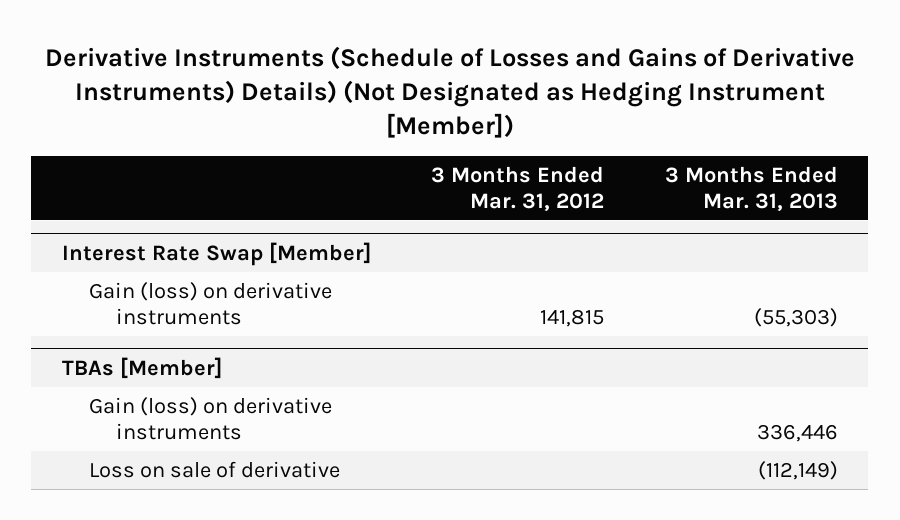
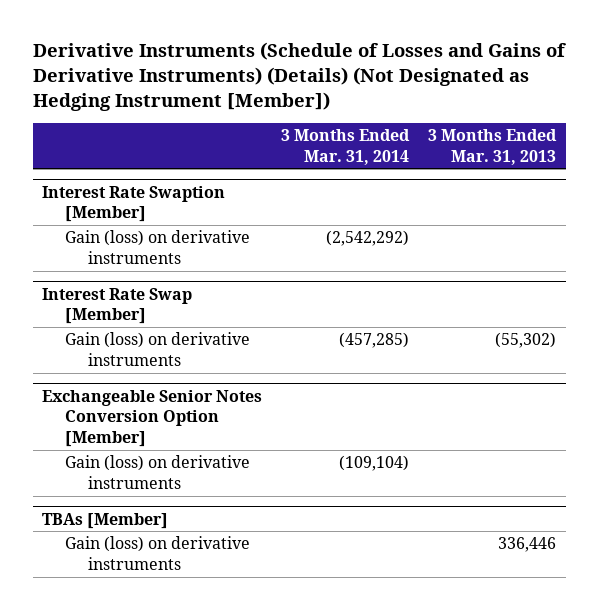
- Derivative Instruments (Schedule of Losses and Gains of Derivative Instruments) Details) (Not Designated as Hedging Instrument [Member])
+ Derivative Instruments (Schedule of Losses and Gains of Derivative Instruments) (Details) (Not Designated as Hedging Instrument [Member])
- | 3 Months Ended Mar. 31, 2012 | 3 Months Ended Mar. 31, 2013
+ | 3 Months Ended Mar. 31, 2014 | 3 Months Ended Mar. 31, 2013
+ Interest Rate Swaption [Member]
+ Gain (loss) on derivative instruments | (2,542,292) |
@ Interest Rate Swap [Member]
- Gain (loss) on derivative instruments | 141,815 | (55,303)
+ Gain (loss) on derivative instruments | (457,285) | (55,302)
+ Exchangeable Senior Notes Conversion Option [Member]
+ Gain (loss) on derivative instruments | (109,104) |
@ TBAs [Member]
- Loss on sale of derivative | | (112,149)

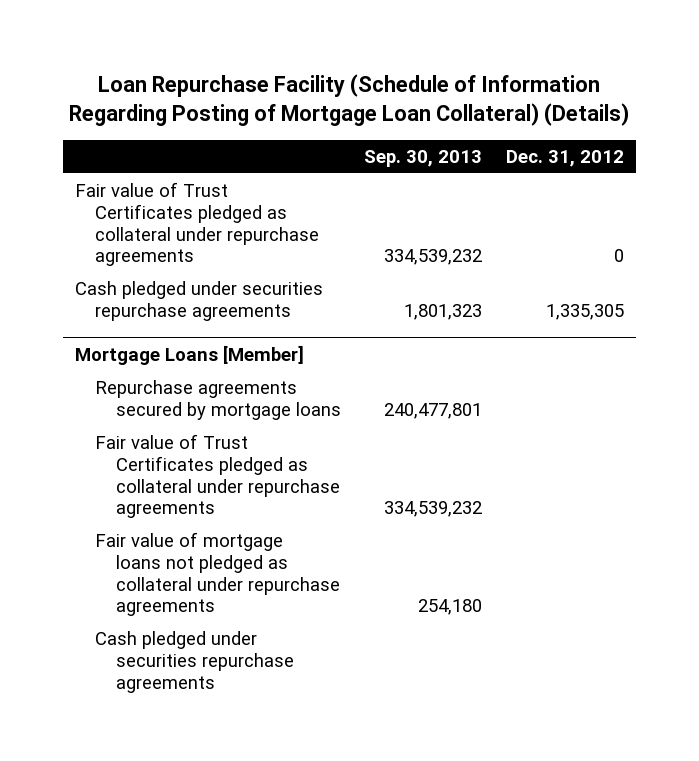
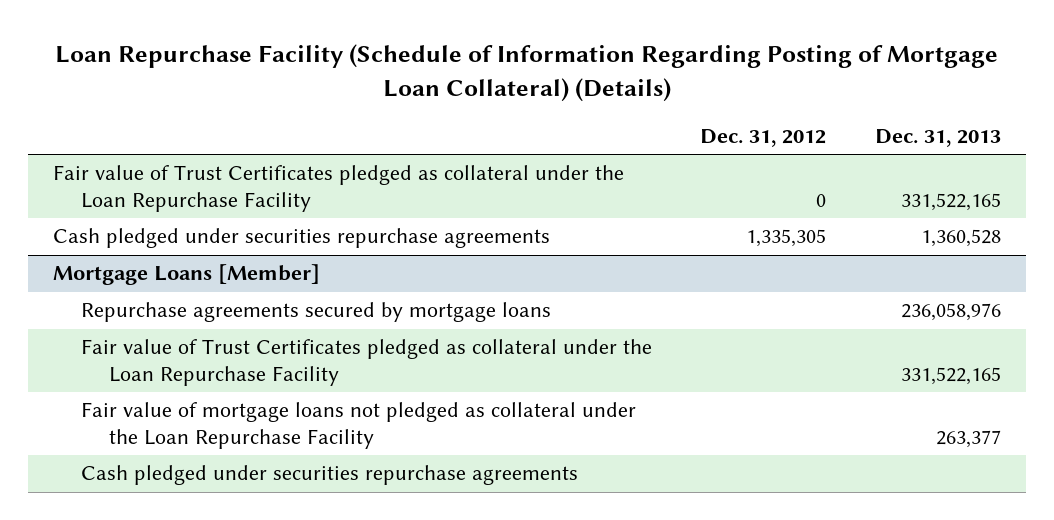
- | Sep. 30, 2013 | Dec. 31, 2012
+ | Dec. 31, 2012 | Dec. 31, 2013
- Fair value of Trust Certificates pledged as collateral under repurchase agreements | 334,539,232 | 0
+ Fair value of Trust Certificates pledged as collateral under the Loan Repurchase Facility | 0 | 331,522,165
@ Mortgage Loans [Member]
- Fair value of Trust Certificates pledged as collateral under repurchase agreements | 334,539,232 |
- Fair value of mortgage loans not pledged as collateral under repurchase agreements | 254,180 |
+ Fair value of Trust Certificates pledged as collateral under the Loan Repurchase Facility | | 331,522,165
+ Fair value of mortgage loans not pledged as collateral under the Loan Repurchase Facility | | 263,377

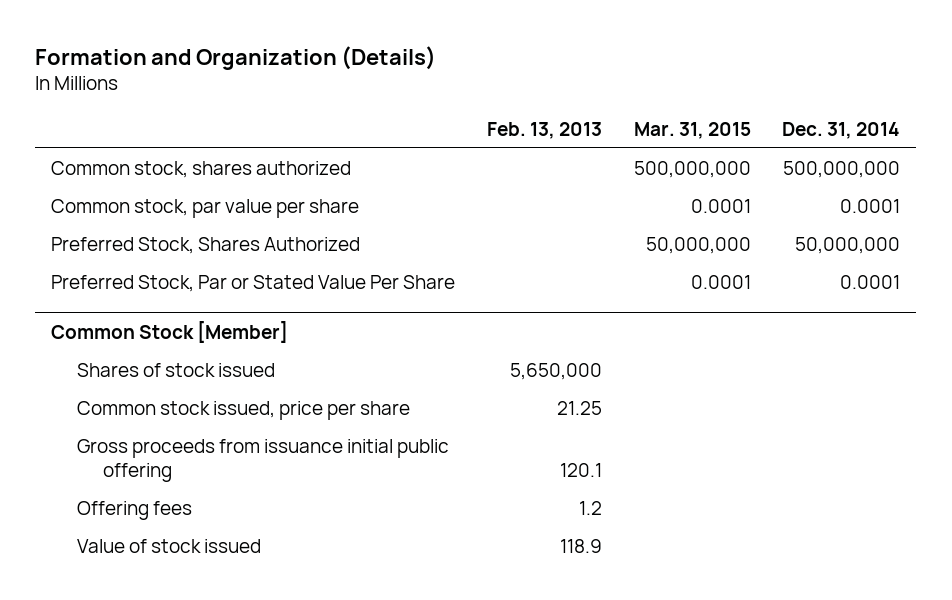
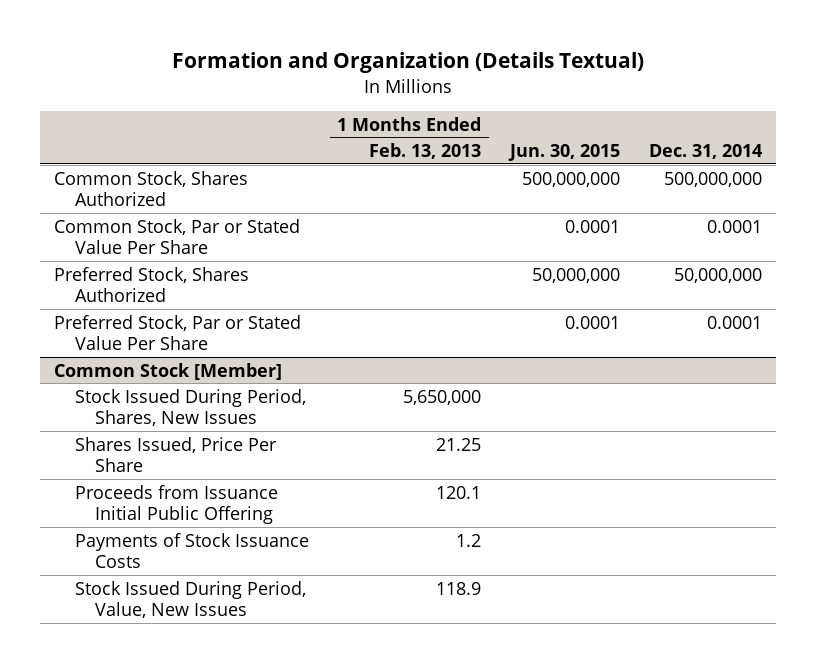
- Formation and Organization (Details)
+ Formation and Organization (Details Textual)
- | Feb. 13, 2013 | Mar. 31, 2015 | Dec. 31, 2014
+ | 1 Months Ended Feb. 13, 2013 | Jun. 30, 2015 | Dec. 31, 2014
- Common stock, shares authorized | | 500,000,000 | 500,000,000
- Common stock, par value per share | | 0.0001 | 0.0001
+ Common Stock, Shares Authorized | | 500,000,000 | 500,000,000
+ Common Stock, Par or Stated Value Per Share | | 0.0001 | 0.0001
@ Common Stock [Member]
- Shares of stock issued | 5,650,000 | |
- Common stock issued, price per share | 21.25 | |
- Gross proceeds from issuance initial public offering | 120.1 | |
- Offering fees | 1.2 | |
- Value of stock issued | 118.9 | |
+ Stock Issued During Period, Shares, New Issues | 5,650,000 | |
+ Shares Issued, Price Per Share | 21.25 | |
+ Proceeds from Issuance Initial Public Offering | 120.1 | |
+ Payments of Stock Issuance Costs | 1.2 | |
+ Stock Issued During Period, Value, New Issues | 118.9 | |

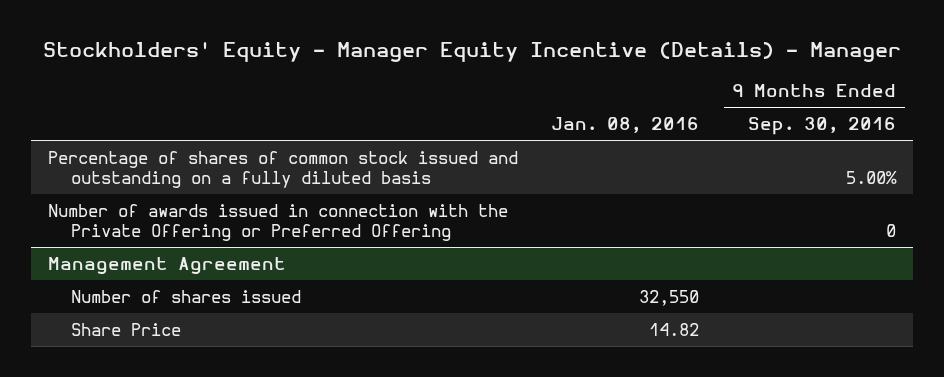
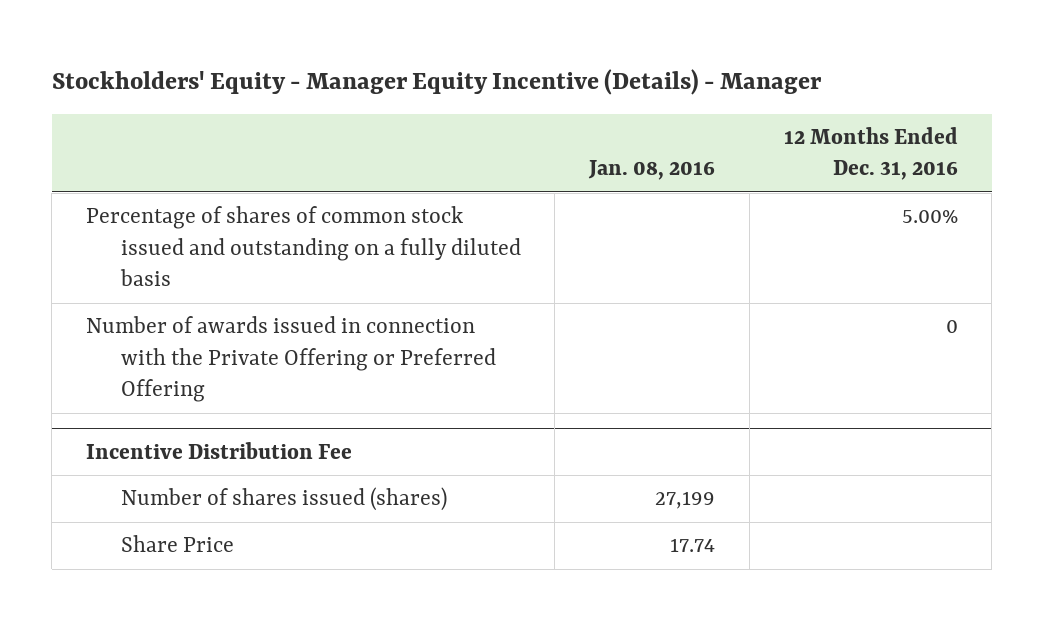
- | Jan. 08, 2016 | 9 Months Ended Sep. 30, 2016
+ | Jan. 08, 2016 | 12 Months Ended Dec. 31, 2016
- Management Agreement
- Number of shares issued | 32,550 |
- Share Price | 14.82 |
+ Incentive Distribution Fee
+ Number of shares issued (shares) | 27,199 |
+ Share Price | 17.74 |

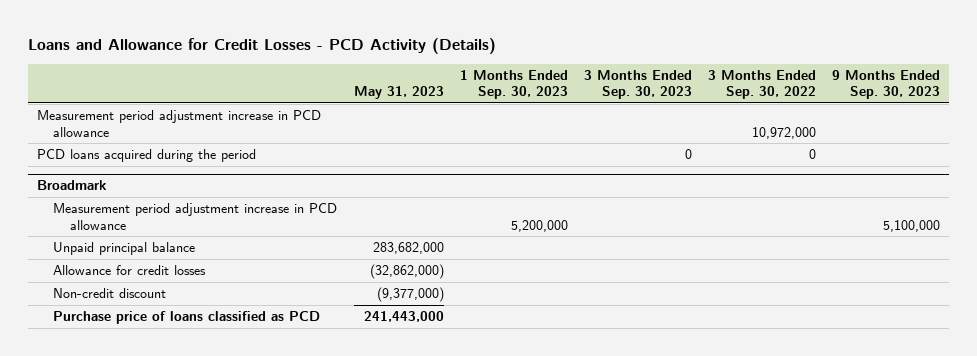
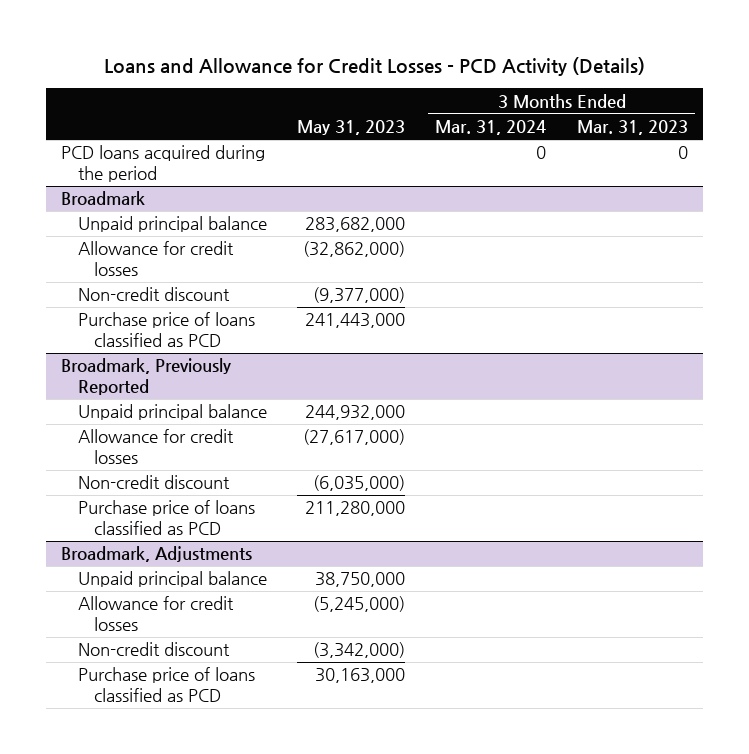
- | May 31, 2023 | 1 Months Ended Sep. 30, 2023 | 3 Months Ended Sep. 30, 2023 | 3 Months Ended Sep. 30, 2022 | 9 Months Ended Sep. 30, 2023
+ | May 31, 2023 | 3 Months Ended Mar. 31, 2024 | 3 Months Ended Mar. 31, 2023
- Measurement period adjustment increase in PCD allowance | | | | 10,972,000 |
@ Broadmark
- Measurement period adjustment increase in PCD allowance | | 5,200,000 | | | 5,100,000
+ Broadmark, Previously Reported
+ Unpaid principal balance | 244,932,000 | |
+ Allowance for credit losses | (27,617,000) | |
+ Non-credit discount | (6,035,000) | |
+ Purchase price of loans classified as PCD | 211,280,000 | |
+ Broadmark, Adjustments
+ Unpaid principal balance | 38,750,000 | |
+ Allowance for credit losses | (5,245,000) | |
+ Non-credit discount | (3,342,000) | |
+ Purchase price of loans classified as PCD | 30,163,000 | |

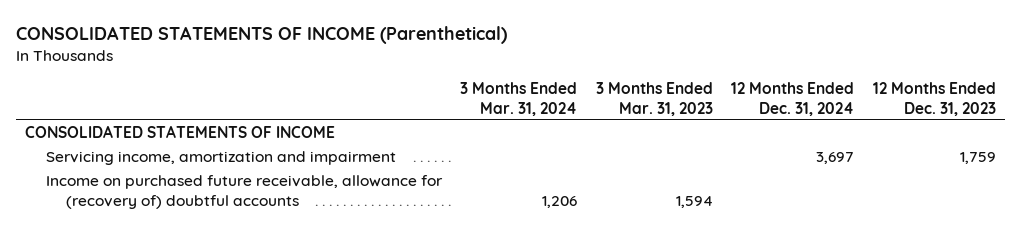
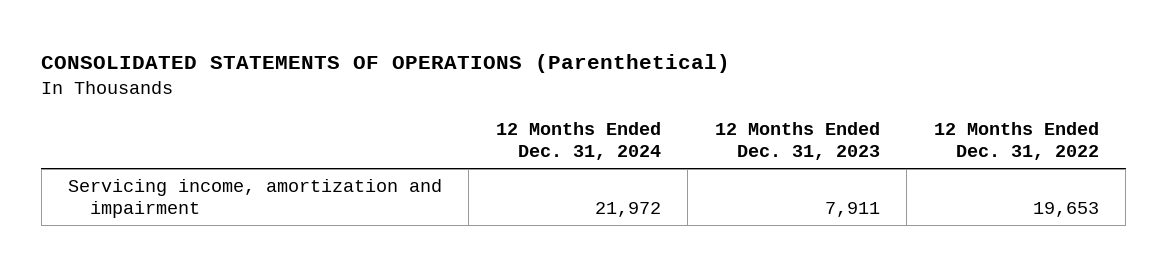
- CONSOLIDATED STATEMENTS OF INCOME (Parenthetical)
+ CONSOLIDATED STATEMENTS OF OPERATIONS (Parenthetical)
- | 3 Months Ended Mar. 31, 2024 | 3 Months Ended Mar. 31, 2023 | 12 Months Ended Dec. 31, 2024 | 12 Months Ended Dec. 31, 2023
+ | 12 Months Ended Dec. 31, 2024 | 12 Months Ended Dec. 31, 2023 | 12 Months Ended Dec. 31, 2022
- CONSOLIDATED STATEMENTS OF INCOME
- Servicing income, amortization and impairment | | | 3,697 | 1,759
- Income on purchased future receivable, allowance for (recovery of) doubtful accounts | 1,206 | 1,594 | |
+ Servicing income, amortization and impairment | 21,972 | 7,911 | 19,653

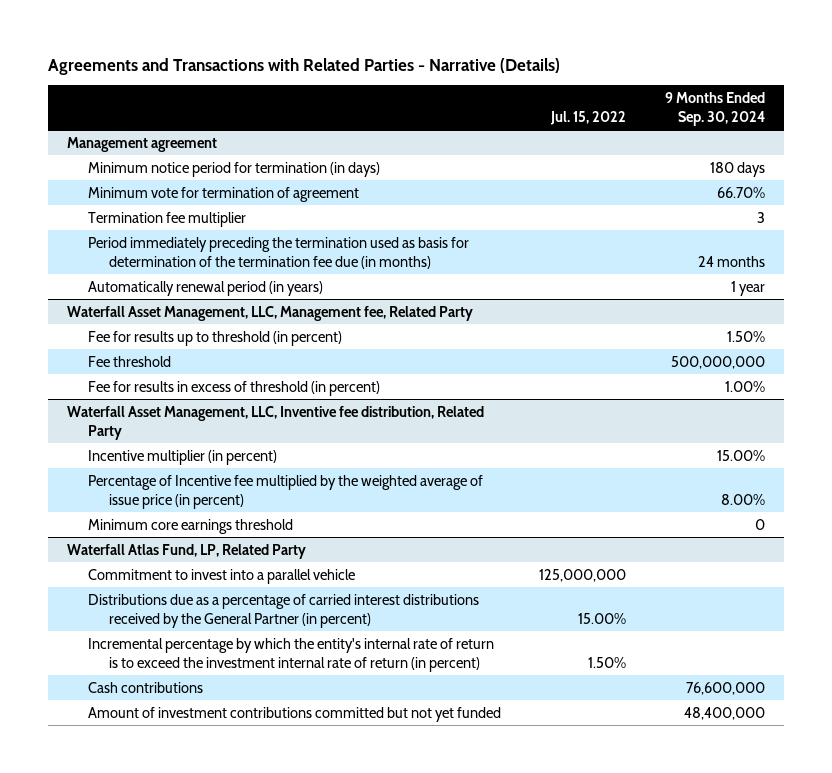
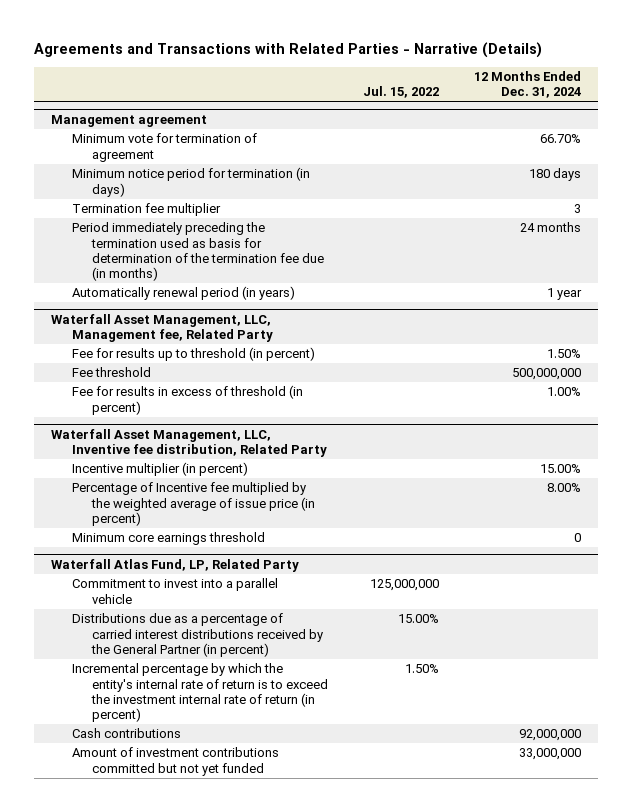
- | Jul. 15, 2022 | 9 Months Ended Sep. 30, 2024
+ | Jul. 15, 2022 | 12 Months Ended Dec. 31, 2024
@ Management agreement
moved down: Minimum notice period for termination (in days) | | 180 days

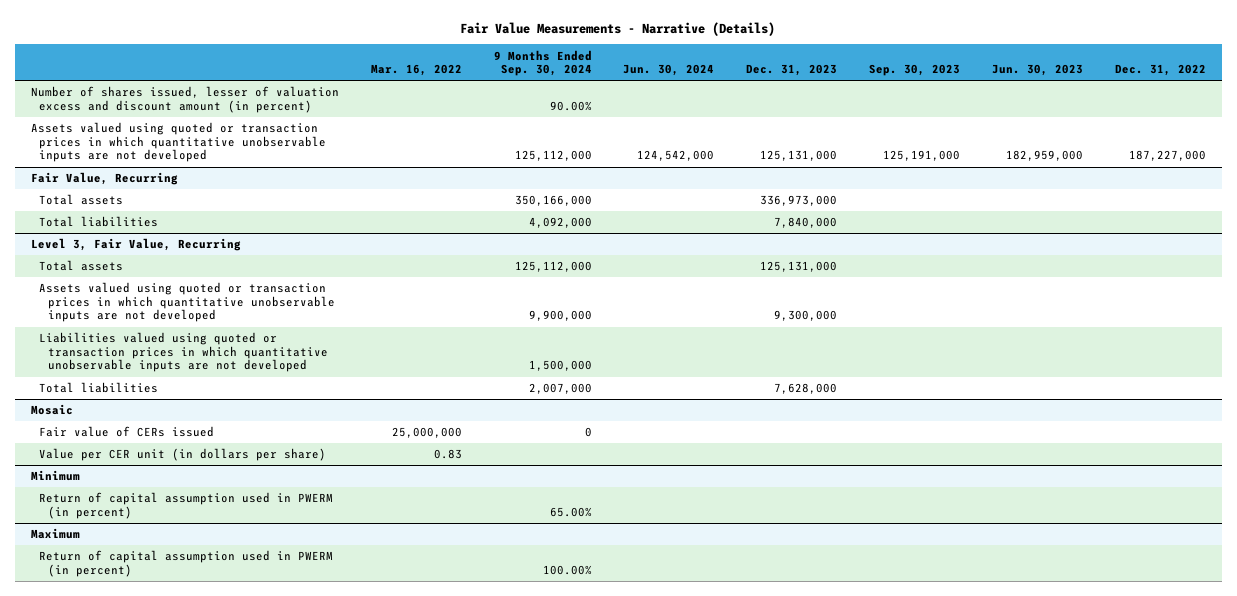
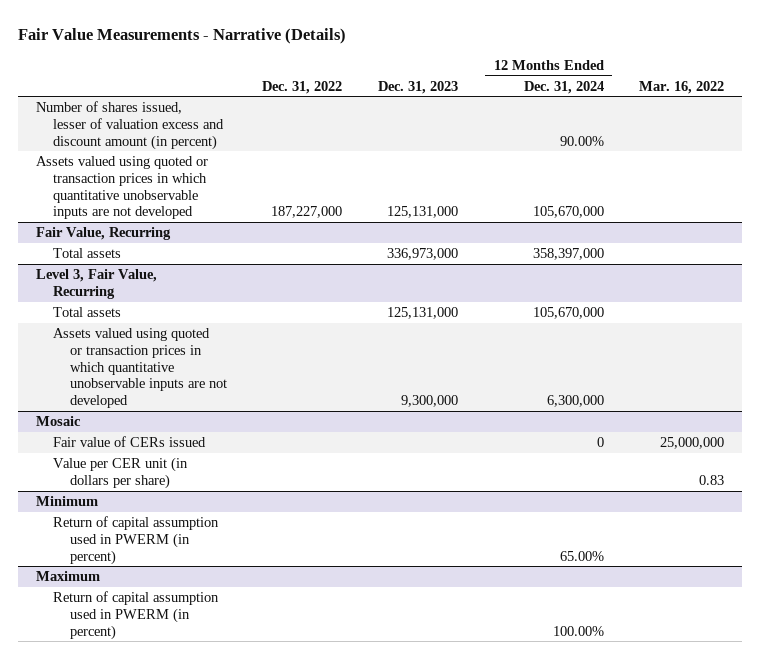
- | Mar. 16, 2022 | 9 Months Ended Sep. 30, 2024 | Jun. 30, 2024 | Dec. 31, 2023 | Sep. 30, 2023 | Jun. 30, 2023 | Dec. 31, 2022
+ | Dec. 31, 2022 | Dec. 31, 2023 | 12 Months Ended Dec. 31, 2024 | Mar. 16, 2022
@ Fair Value, Recurring
- Total liabilities | | 4,092,000 | | 7,840,000 | | |
@ Level 3, Fair Value, Recurring
- Liabilities valued using quoted or transaction prices in which quantitative unobservable inputs are not developed | | 1,500,000 | | | | |
- Total liabilities | | 2,007,000 | | 7,628,000 | | |

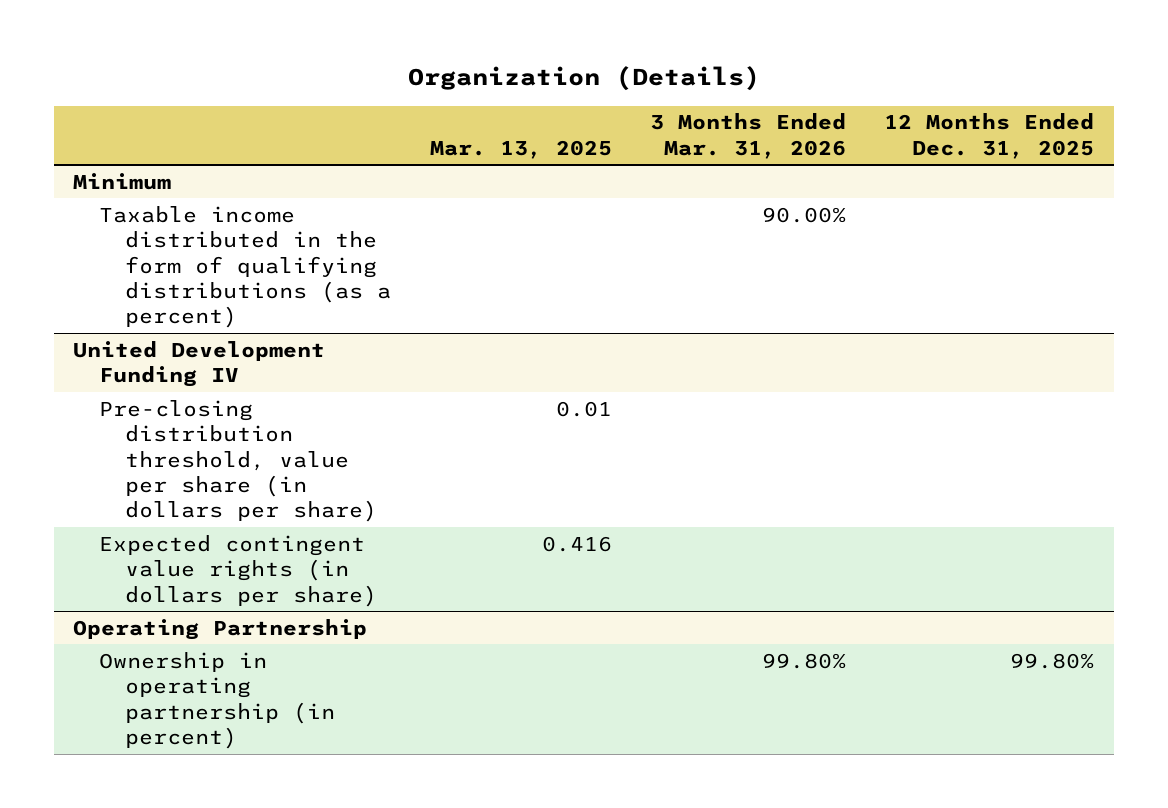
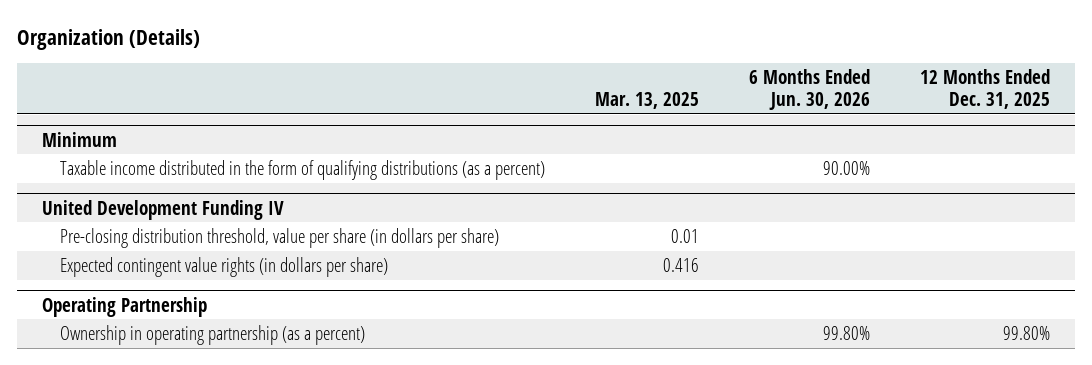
- | Mar. 13, 2025 | 3 Months Ended Mar. 31, 2026 | 12 Months Ended Dec. 31, 2025
+ | Mar. 13, 2025 | 6 Months Ended Jun. 30, 2026 | 12 Months Ended Dec. 31, 2025
@ Operating Partnership
- Ownership in operating partnership (in percent) | | 99.80% | 99.80%
+ Ownership in operating partnership (as a percent) | | 99.80% | 99.80%

